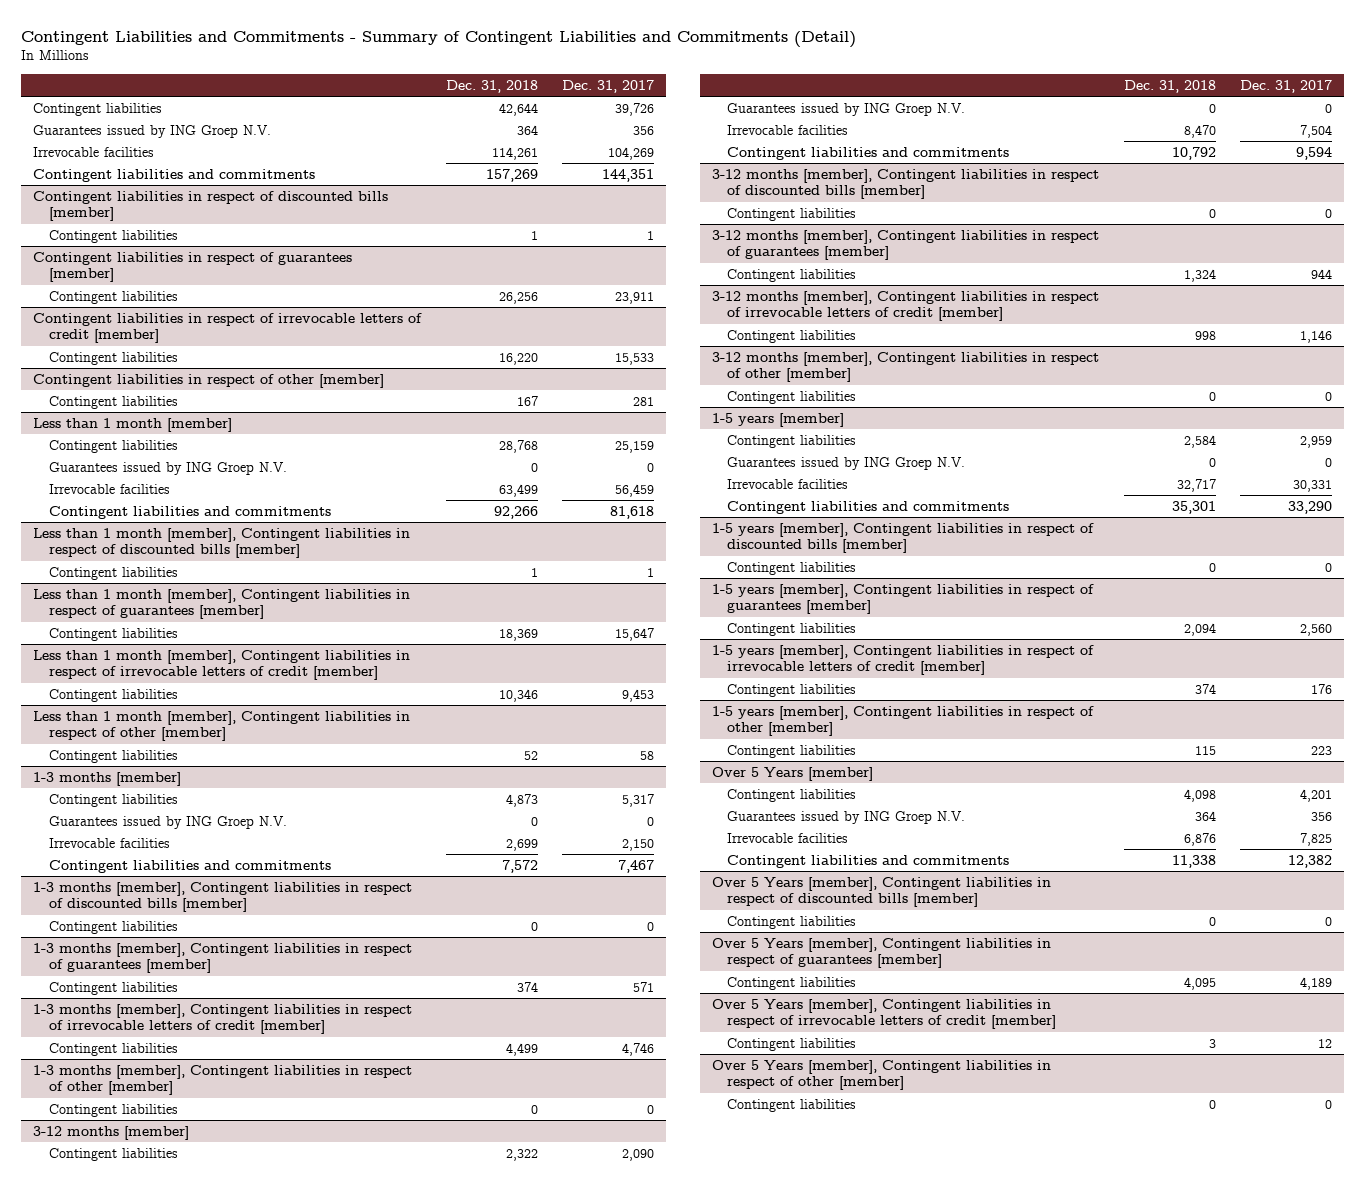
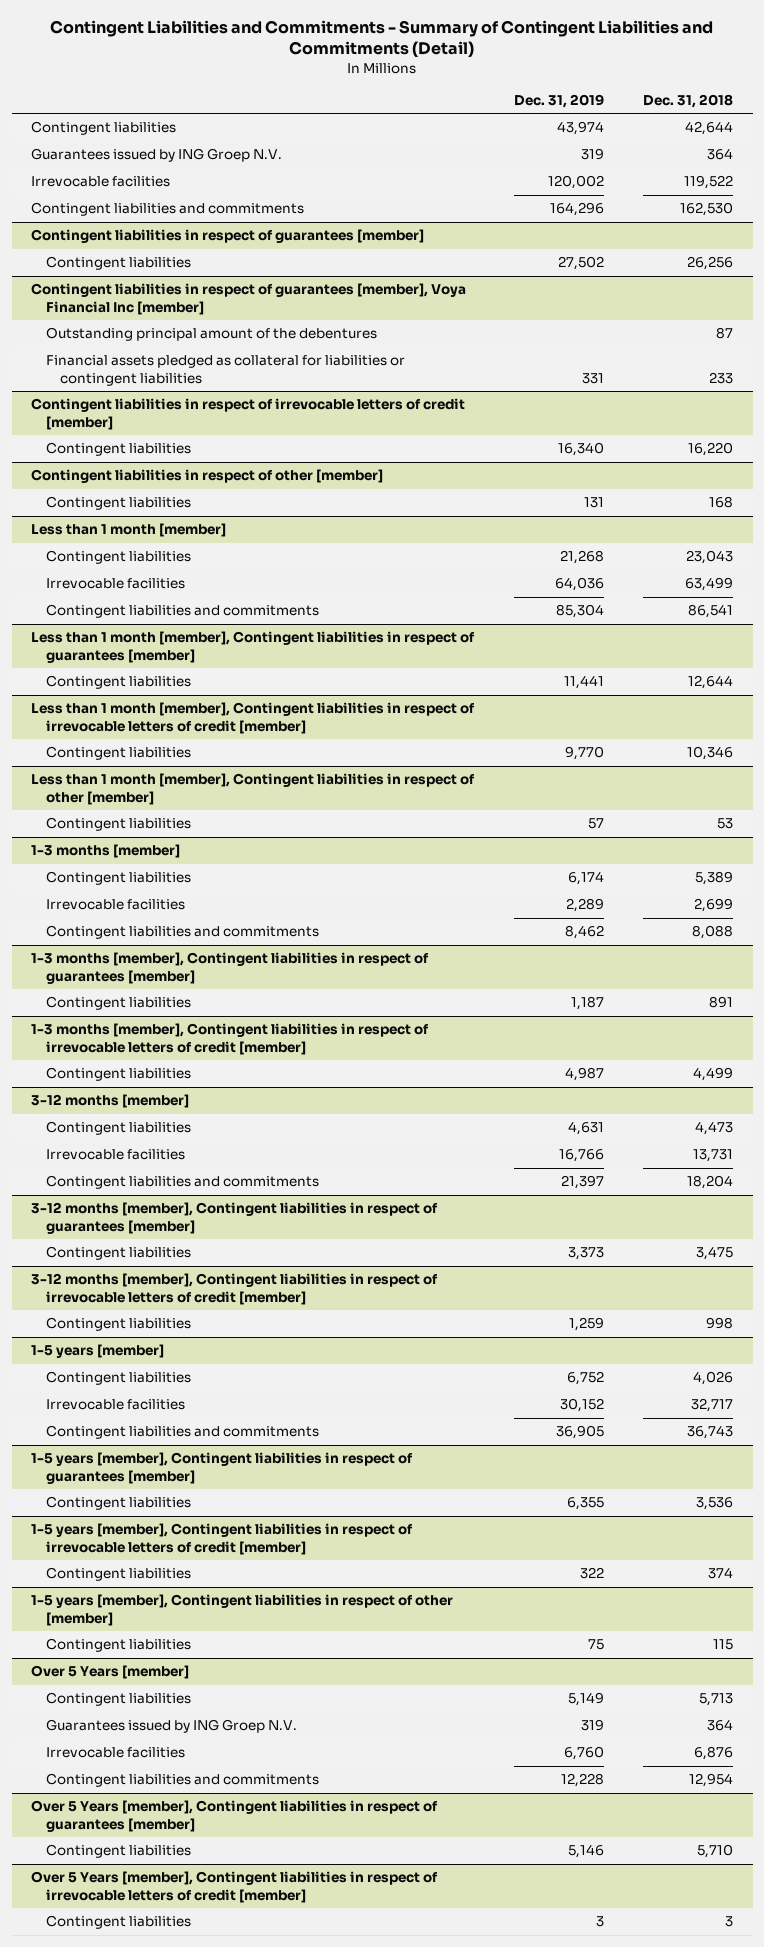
- | Dec. 31, 2018 | Dec. 31, 2017
+ | Dec. 31, 2019 | Dec. 31, 2018
- Irrevocable facilities | 114,261 | 104,269
- Contingent liabilities and commitments | 157,269 | 144,351
- Contingent liabilities in respect of discounted bills [member]
- Contingent liabilities | 1 | 1
+ Irrevocable facilities | 120,002 | 119,522
+ Contingent liabilities and commitments | 164,296 | 162,530
+ Contingent liabilities in respect of guarantees [member], Voya Financial Inc [member]
+ Outstanding principal amount of the debentures | | 87
+ Financial assets pledged as collateral for liabilities or contingent liabilities | 331 | 233
@ Contingent liabilities in respect of other [member]
- Contingent liabilities | 167 | 281
+ Contingent liabilities | 131 | 168
@ Less than 1 month [member]
- Contingent liabilities | 28,768 | 25,159
- Guarantees issued by ING Groep N.V. | 0 | 0
+ Contingent liabilities | 21,268 | 23,043
- Contingent liabilities and commitments | 92,266 | 81,618
- Less than 1 month [member], Contingent liabilities in respect of discounted bills [member]
- Contingent liabilities | 1 | 1
@ Less than 1 month [member]
+ Contingent liabilities and commitments | 85,304 | 86,541
@ Less than 1 month [member], Contingent liabilities in respect of guarantees [member]
- Contingent liabilities | 18,369 | 15,647
+ Contingent liabilities | 11,441 | 12,644
@ Less than 1 month [member], Contingent liabilities in respect of other [member]
- Contingent liabilities | 52 | 58
+ Contingent liabilities | 57 | 53
@ 1-3 months [member]
- Contingent liabilities | 4,873 | 5,317
- Guarantees issued by ING Groep N.V. | 0 | 0
+ Contingent liabilities | 6,174 | 5,389
- Contingent liabilities and commitments | 7,572 | 7,467
- 1-3 months [member], Contingent liabilities in respect of discounted bills [member]
- Contingent liabilities | 0 | 0
@ 1-3 months [member]
+ Contingent liabilities and commitments | 8,462 | 8,088
@ 1-3 months [member], Contingent liabilities in respect of guarantees [member]
- Contingent liabilities | 374 | 571
+ Contingent liabilities | 1,187 | 891
- 1-3 months [member], Contingent liabilities in respect of other [member]
- Contingent liabilities | 0 | 0
@ 3-12 months [member]
- Contingent liabilities | 2,322 | 2,090
- Guarantees issued by ING Groep N.V. | 0 | 0
- Irrevocable facilities | 8,470 | 7,504
- Contingent liabilities and commitments | 10,792 | 9,594
- 3-12 months [member], Contingent liabilities in respect of discounted bills [member]
- Contingent liabilities | 0 | 0
@ 3-12 months [member]
+ Contingent liabilities | 4,631 | 4,473
+ Irrevocable facilities | 16,766 | 13,731
+ Contingent liabilities and commitments | 21,397 | 18,204
@ 3-12 months [member], Contingent liabilities in respect of guarantees [member]
- Contingent liabilities | 1,324 | 944
+ Contingent liabilities | 3,373 | 3,475
- 3-12 months [member], Contingent liabilities in respect of other [member]
- Contingent liabilities | 0 | 0
@ 1-5 years [member]
- Contingent liabilities | 2,584 | 2,959
- Guarantees issued by ING Groep N.V. | 0 | 0
+ Contingent liabilities | 6,752 | 4,026
- Contingent liabilities and commitments | 35,301 | 33,290
- 1-5 years [member], Contingent liabilities in respect of discounted bills [member]
- Contingent liabilities | 0 | 0
@ 1-5 years [member]
+ Contingent liabilities and commitments | 36,905 | 36,743
@ 1-5 years [member], Contingent liabilities in respect of guarantees [member]
- Contingent liabilities | 2,094 | 2,560
+ Contingent liabilities | 6,355 | 3,536
@ Over 5 Years [member]
- Contingent liabilities | 4,098 | 4,201
+ Contingent liabilities | 5,149 | 5,713
- Contingent liabilities and commitments | 11,338 | 12,382
- Over 5 Years [member], Contingent liabilities in respect of discounted bills [member]
- Contingent liabilities | 0 | 0
@ Over 5 Years [member]
+ Contingent liabilities and commitments | 12,228 | 12,954
@ Over 5 Years [member], Contingent liabilities in respect of guarantees [member]
- Contingent liabilities | 4,095 | 4,189
+ Contingent liabilities | 5,146 | 5,710
- Over 5 Years [member], Contingent liabilities in respect of other [member]
- Contingent liabilities | 0 | 0

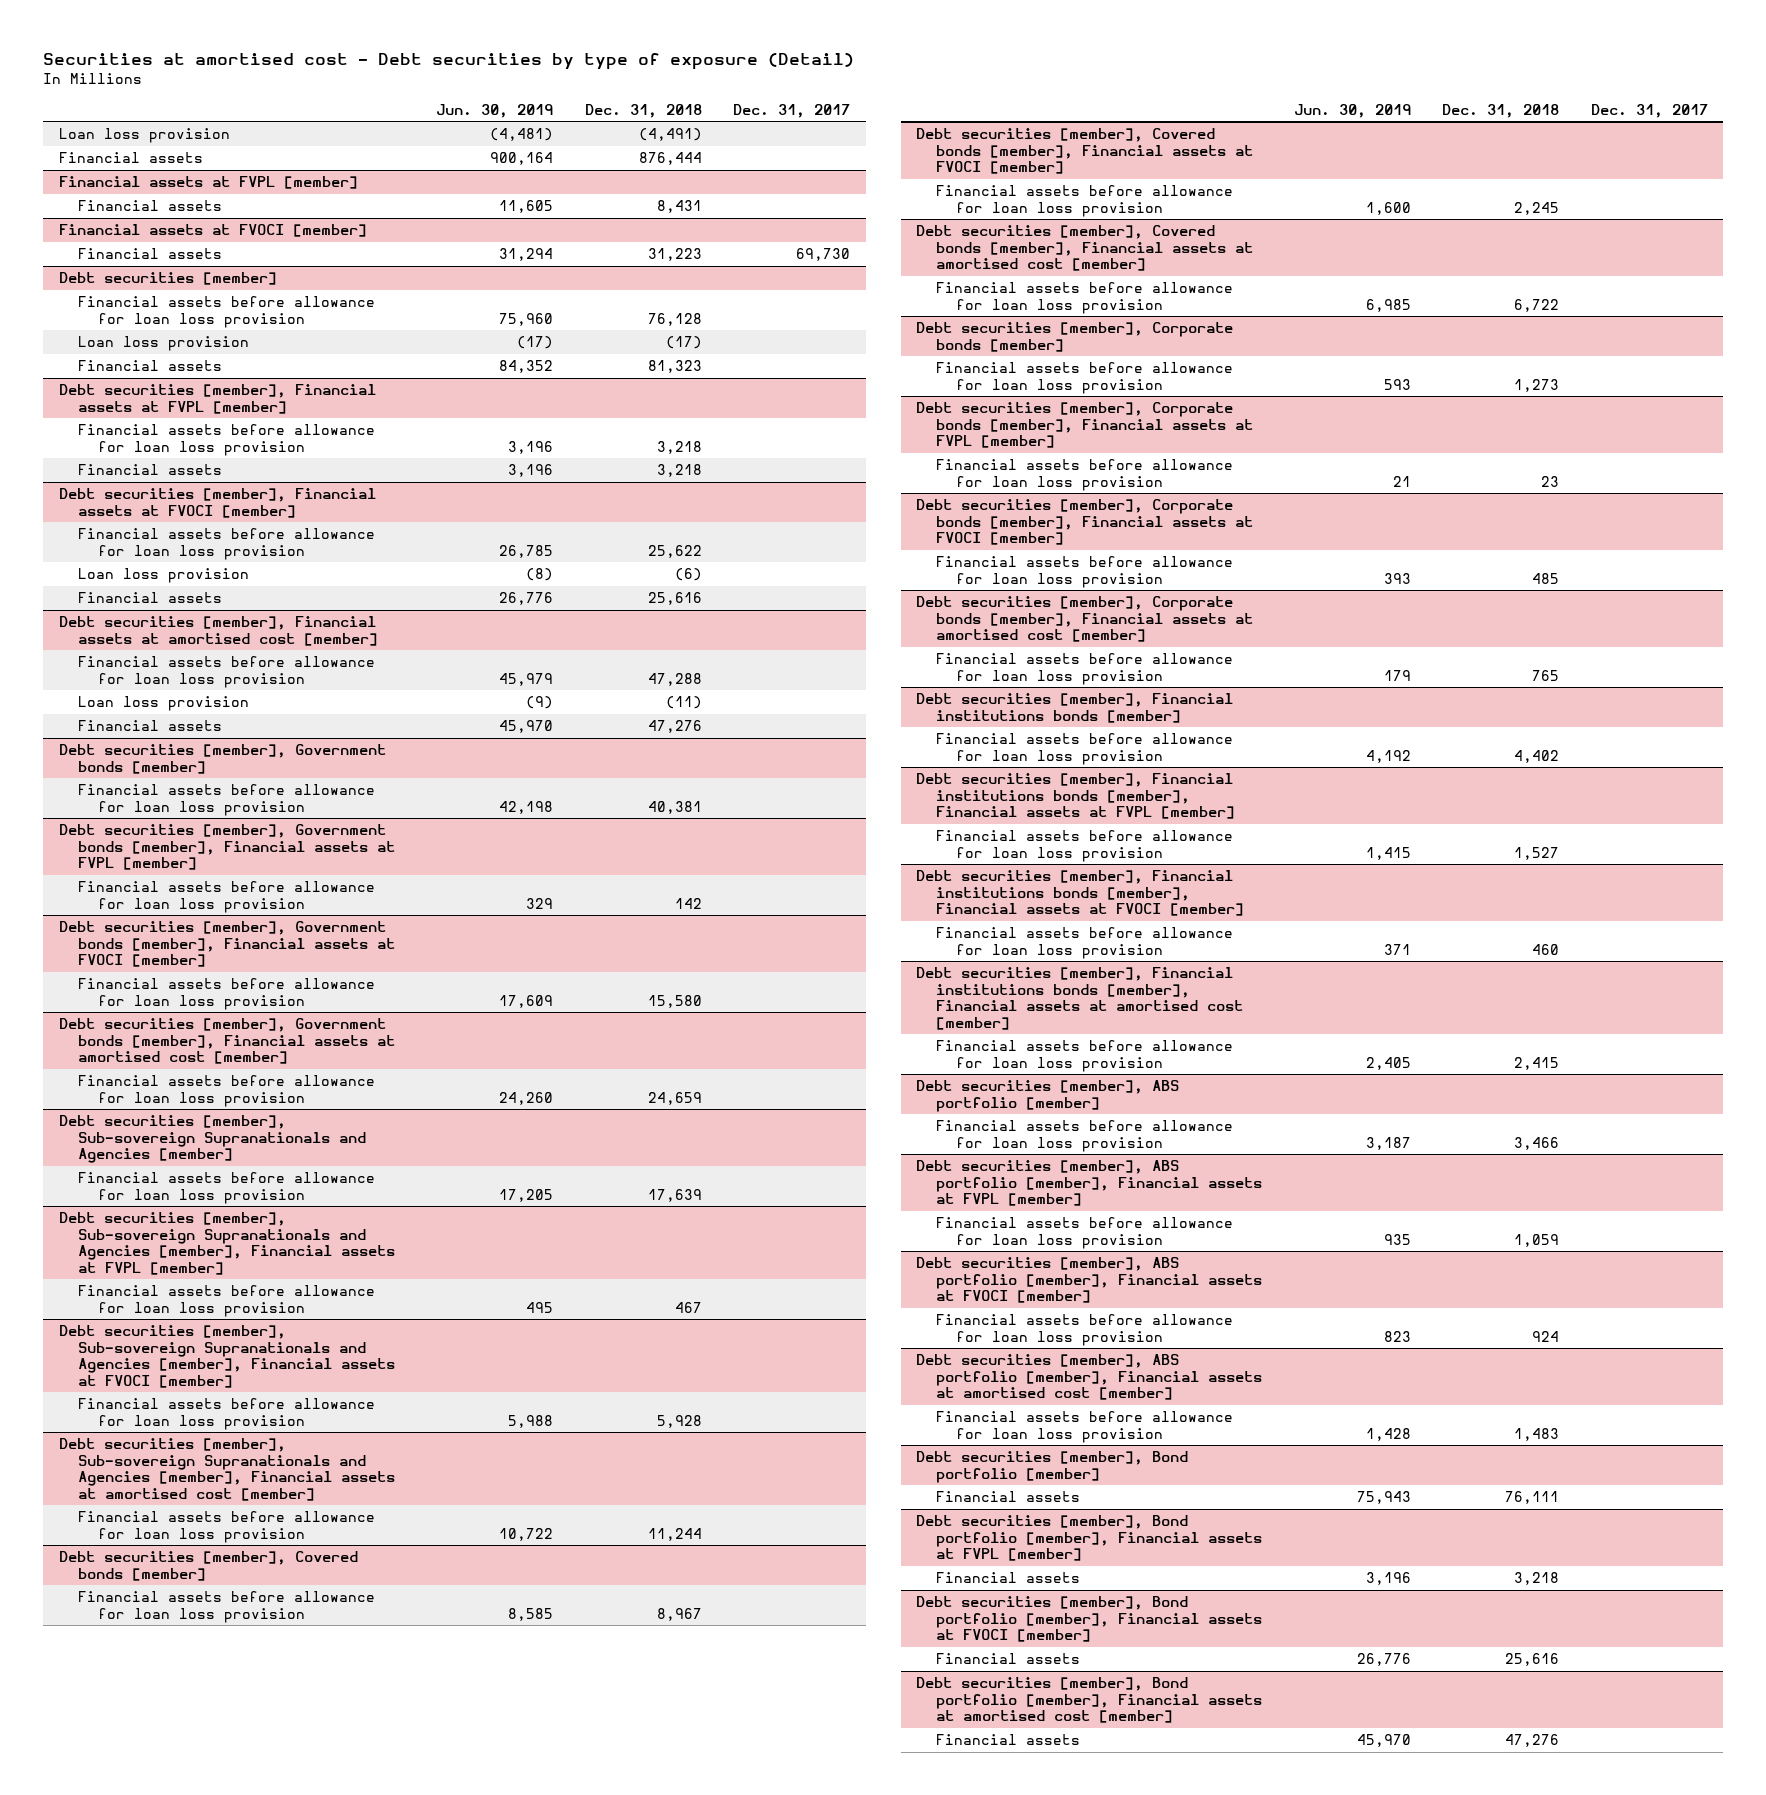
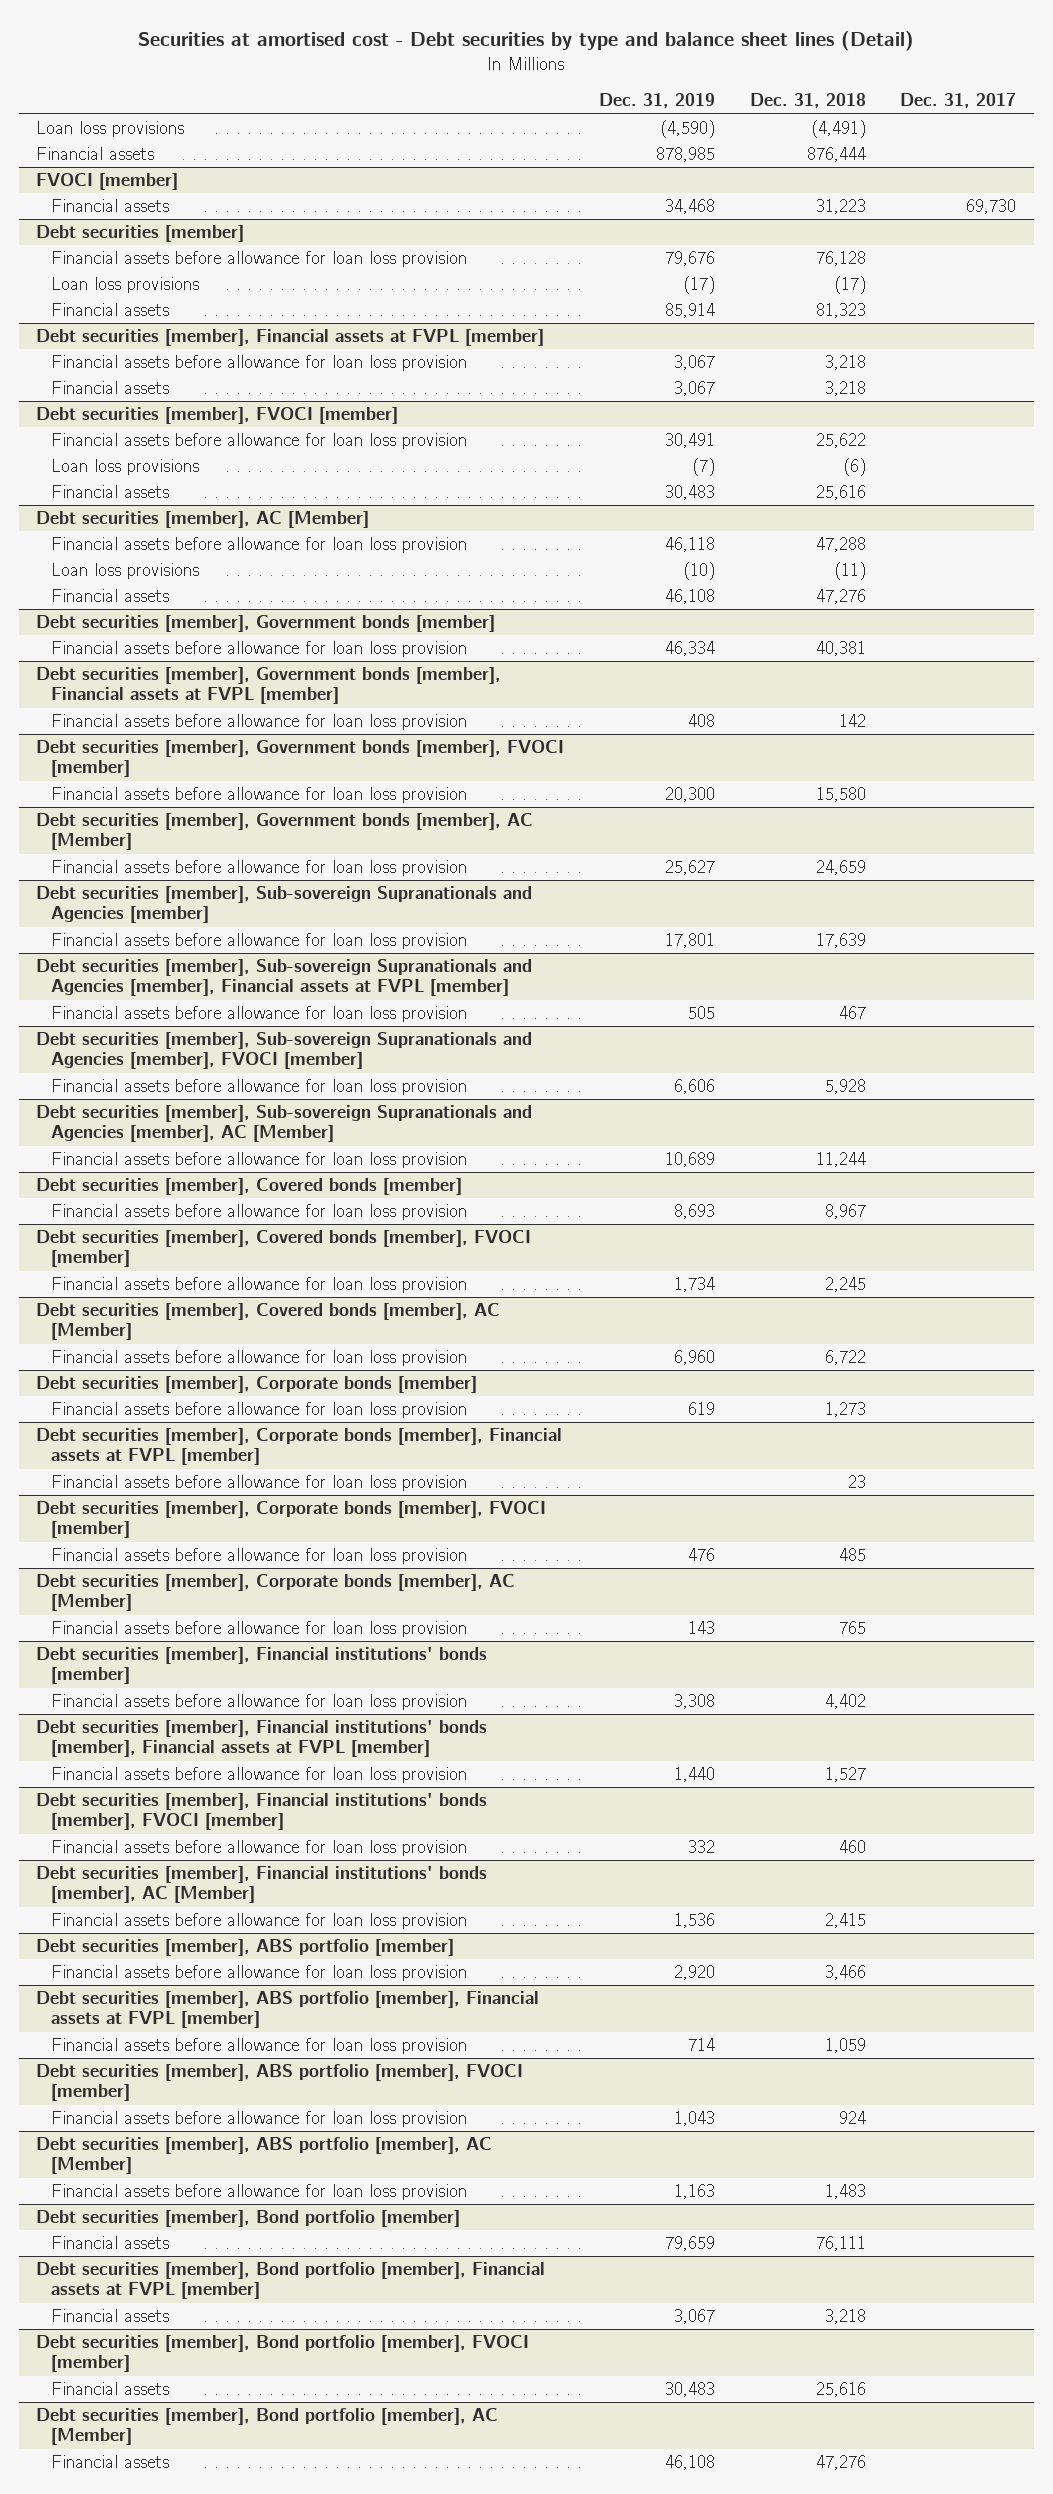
- Securities at amortised cost - Debt securities by type of exposure (Detail)
+ Securities at amortised cost - Debt securities by type and balance sheet lines (Detail)
- | Jun. 30, 2019 | Dec. 31, 2018 | Dec. 31, 2017
+ | Dec. 31, 2019 | Dec. 31, 2018 | Dec. 31, 2017
- Loan loss provision | (4,481) | (4,491) |
+ Loan loss provisions | (4,590) | (4,491) |
- Financial assets at FVPL [member]
- Financial assets | 11,605 | 8,431 |
- Financial assets at FVOCI [member]
+ FVOCI [member]
@ Debt securities [member]
- Loan loss provision | (17) | (17) |
+ Loan loss provisions | (17) | (17) |
- Debt securities [member], Financial assets at FVOCI [member]
+ Debt securities [member], FVOCI [member]
- Loan loss provision | (8) | (6) |
+ Loan loss provisions | (7) | (6) |
- Debt securities [member], Financial assets at amortised cost [member]
+ Debt securities [member], AC [Member]
- Loan loss provision | (9) | (11) |
+ Loan loss provisions | (10) | (11) |
- Debt securities [member], Government bonds [member], Financial assets at FVOCI [member]
+ Debt securities [member], Government bonds [member], FVOCI [member]
- Debt securities [member], Government bonds [member], Financial assets at amortised cost [member]
+ Debt securities [member], Government bonds [member], AC [Member]
- Debt securities [member], Sub-sovereign Supranationals and Agencies [member], Financial assets at FVOCI [member]
+ Debt securities [member], Sub-sovereign Supranationals and Agencies [member], FVOCI [member]
- Debt securities [member], Sub-sovereign Supranationals and Agencies [member], Financial assets at amortised cost [member]
+ Debt securities [member], Sub-sovereign Supranationals and Agencies [member], AC [Member]
- Debt securities [member], Covered bonds [member], Financial assets at FVOCI [member]
+ Debt securities [member], Covered bonds [member], FVOCI [member]
- Debt securities [member], Covered bonds [member], Financial assets at amortised cost [member]
+ Debt securities [member], Covered bonds [member], AC [Member]
- Debt securities [member], Corporate bonds [member], Financial assets at FVOCI [member]
+ Debt securities [member], Corporate bonds [member], FVOCI [member]
- Debt securities [member], Corporate bonds [member], Financial assets at amortised cost [member]
+ Debt securities [member], Corporate bonds [member], AC [Member]
- Debt securities [member], Financial institutions bonds [member]
+ Debt securities [member], Financial institutions' bonds [member]
- Debt securities [member], Financial institutions bonds [member], Financial assets at FVPL [member]
+ Debt securities [member], Financial institutions' bonds [member], Financial assets at FVPL [member]
- Debt securities [member], Financial institutions bonds [member], Financial assets at FVOCI [member]
+ Debt securities [member], Financial institutions' bonds [member], FVOCI [member]
- Debt securities [member], Financial institutions bonds [member], Financial assets at amortised cost [member]
+ Debt securities [member], Financial institutions' bonds [member], AC [Member]
- Debt securities [member], ABS portfolio [member], Financial assets at FVOCI [member]
+ Debt securities [member], ABS portfolio [member], FVOCI [member]
- Debt securities [member], ABS portfolio [member], Financial assets at amortised cost [member]
+ Debt securities [member], ABS portfolio [member], AC [Member]
- Debt securities [member], Bond portfolio [member], Financial assets at FVOCI [member]
+ Debt securities [member], Bond portfolio [member], FVOCI [member]
- Debt securities [member], Bond portfolio [member], Financial assets at amortised cost [member]
+ Debt securities [member], Bond portfolio [member], AC [Member]

